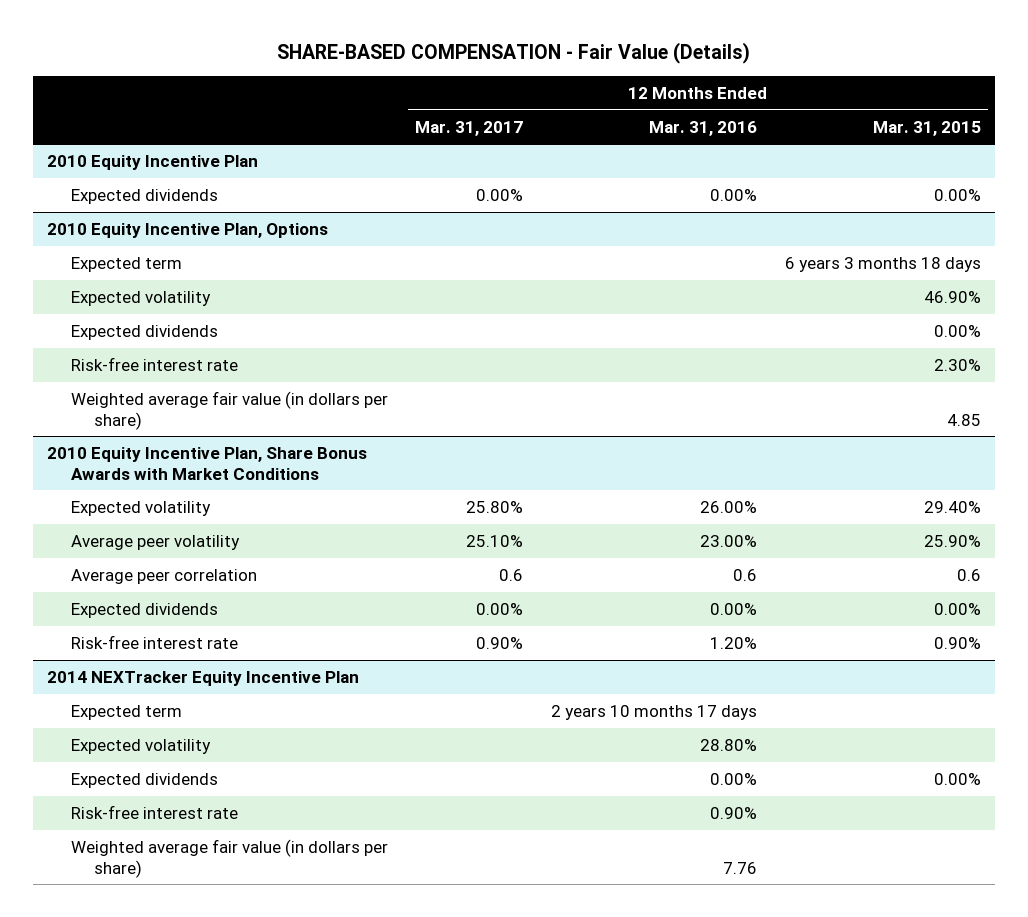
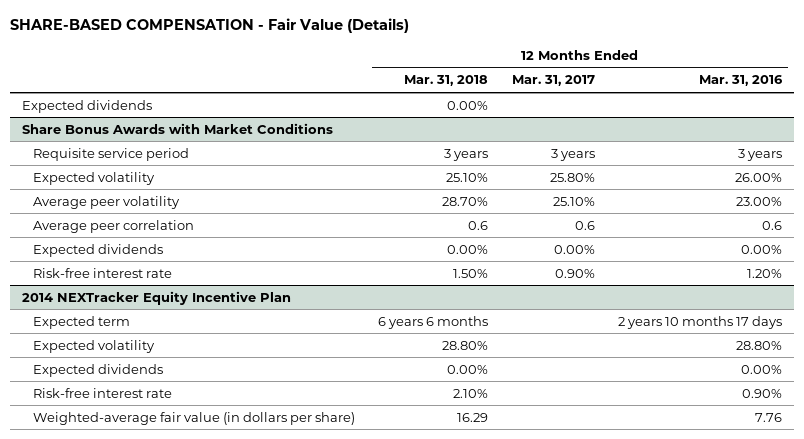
- | 12 Months Ended Mar. 31, 2017 | 12 Months Ended Mar. 31, 2016 | 12 Months Ended Mar. 31, 2015
+ | 12 Months Ended Mar. 31, 2018 | 12 Months Ended Mar. 31, 2017 | 12 Months Ended Mar. 31, 2016
- 2010 Equity Incentive Plan
- Expected dividends | 0.00% | 0.00% | 0.00%
- 2010 Equity Incentive Plan, Options
- Expected term | | | 6 years 3 months 18 days
- Expected volatility | | | 46.90%
- Risk-free interest rate | | | 2.30%
- Weighted average fair value (in dollars per share) | | | 4.85
- 2010 Equity Incentive Plan, Share Bonus Awards with Market Conditions
+ Share Bonus Awards with Market Conditions
+ Requisite service period | 3 years | 3 years | 3 years
@ 2014 NEXTracker Equity Incentive Plan
- Weighted average fair value (in dollars per share) | | 7.76 |
+ Weighted-average fair value (in dollars per share) | 16.29 | | 7.76

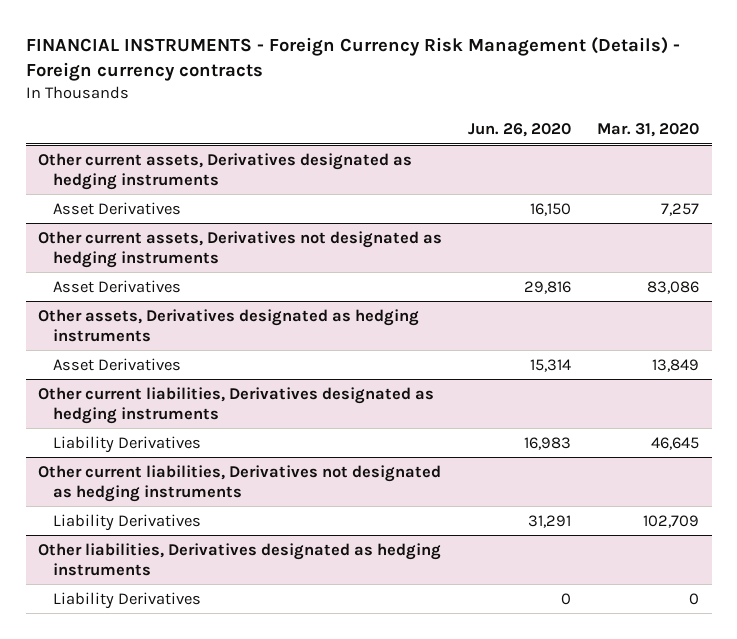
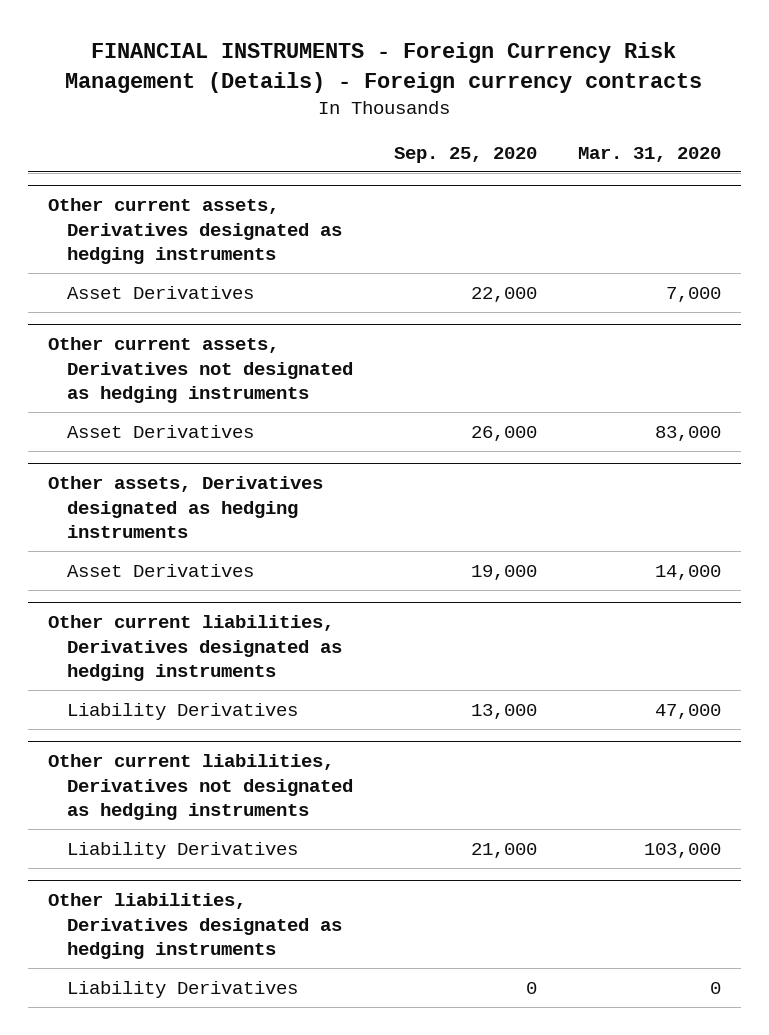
- | Jun. 26, 2020 | Mar. 31, 2020
+ | Sep. 25, 2020 | Mar. 31, 2020
@ Other current assets, Derivatives designated as hedging instruments
- Asset Derivatives | 16,150 | 7,257
+ Asset Derivatives | 22,000 | 7,000
@ Other current assets, Derivatives not designated as hedging instruments
- Asset Derivatives | 29,816 | 83,086
+ Asset Derivatives | 26,000 | 83,000
@ Other assets, Derivatives designated as hedging instruments
- Asset Derivatives | 15,314 | 13,849
+ Asset Derivatives | 19,000 | 14,000
@ Other current liabilities, Derivatives designated as hedging instruments
- Liability Derivatives | 16,983 | 46,645
+ Liability Derivatives | 13,000 | 47,000
@ Other current liabilities, Derivatives not designated as hedging instruments
- Liability Derivatives | 31,291 | 102,709
+ Liability Derivatives | 21,000 | 103,000

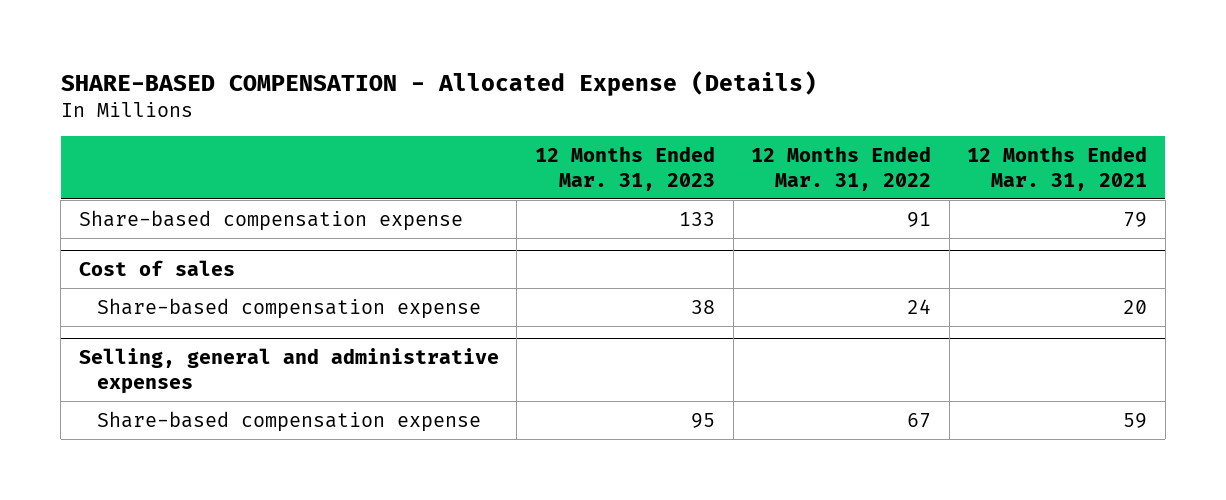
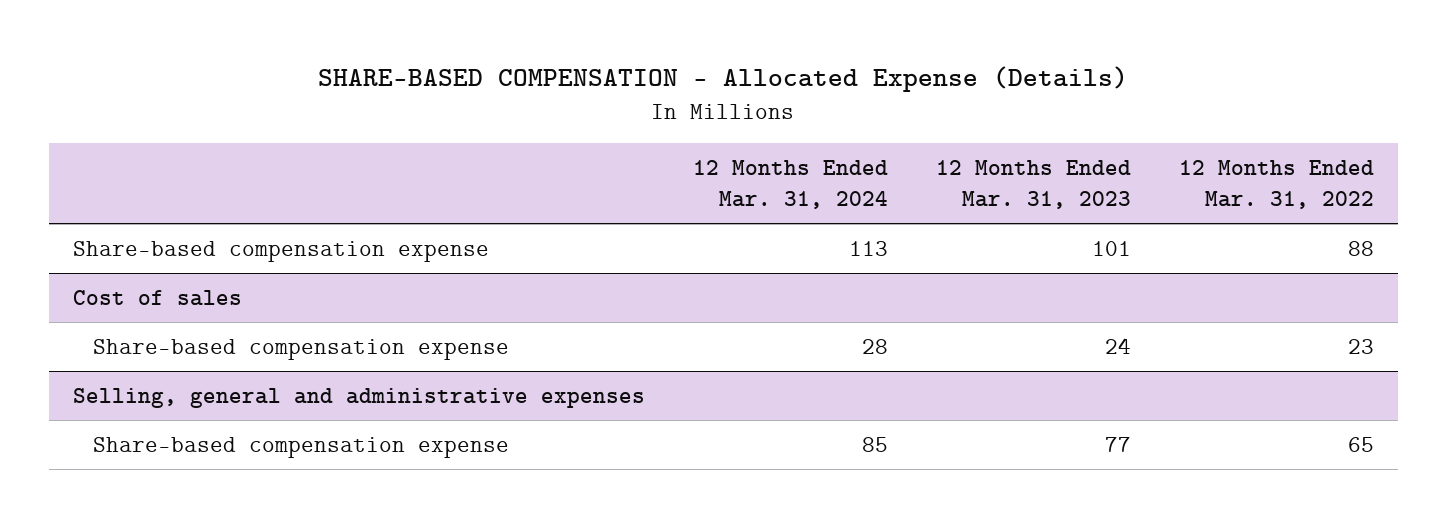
- | 12 Months Ended Mar. 31, 2023 | 12 Months Ended Mar. 31, 2022 | 12 Months Ended Mar. 31, 2021
+ | 12 Months Ended Mar. 31, 2024 | 12 Months Ended Mar. 31, 2023 | 12 Months Ended Mar. 31, 2022
- Share-based compensation expense | 133 | 91 | 79
+ Share-based compensation expense | 113 | 101 | 88
@ Cost of sales
- Share-based compensation expense | 38 | 24 | 20
+ Share-based compensation expense | 28 | 24 | 23
@ Selling, general and administrative expenses
- Share-based compensation expense | 95 | 67 | 59
+ Share-based compensation expense | 85 | 77 | 65

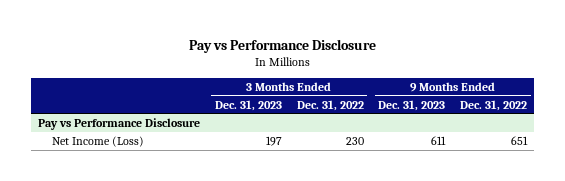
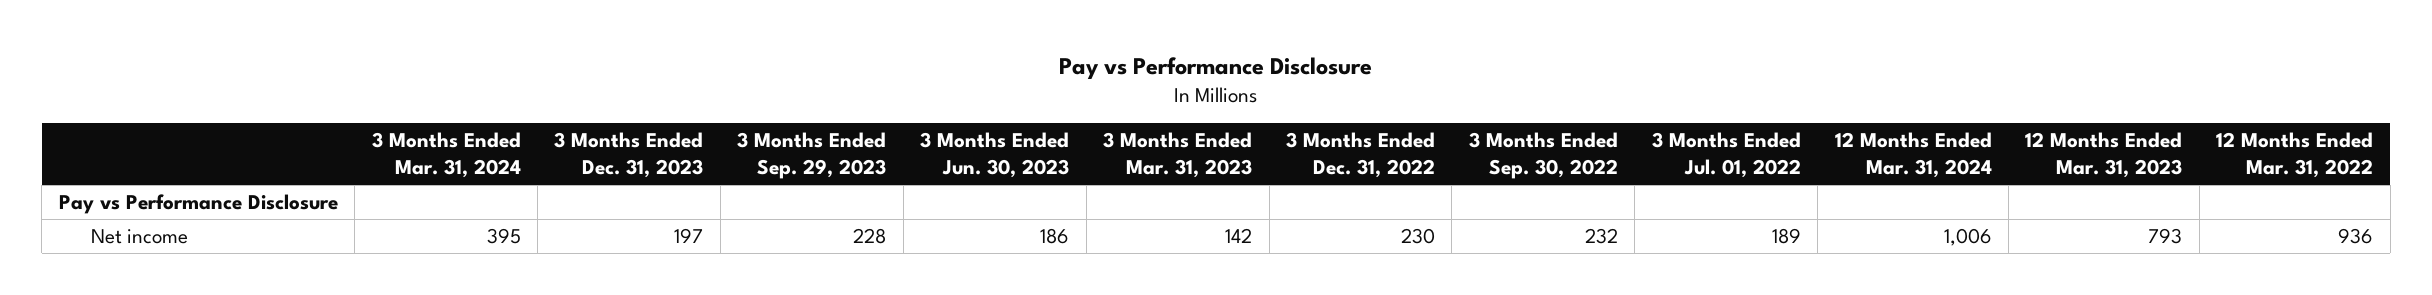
- | 3 Months Ended Dec. 31, 2023 | 3 Months Ended Dec. 31, 2022 | 9 Months Ended Dec. 31, 2023 | 9 Months Ended Dec. 31, 2022
+ | 3 Months Ended Mar. 31, 2024 | 3 Months Ended Dec. 31, 2023 | 3 Months Ended Sep. 29, 2023 | 3 Months Ended Jun. 30, 2023 | 3 Months Ended Mar. 31, 2023 | 3 Months Ended Dec. 31, 2022 | 3 Months Ended Sep. 30, 2022 | 3 Months Ended Jul. 01, 2022 | 12 Months Ended Mar. 31, 2024 | 12 Months Ended Mar. 31, 2023 | 12 Months Ended Mar. 31, 2022
- Net Income (Loss) | 197 | 230 | 611 | 651
+ Net income | 395 | 197 | 228 | 186 | 142 | 230 | 232 | 189 | 1,006 | 793 | 936

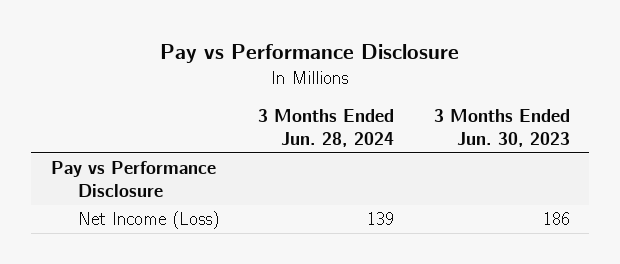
- | 3 Months Ended Mar. 31, 2024 | 3 Months Ended Dec. 31, 2023 | 3 Months Ended Sep. 29, 2023 | 3 Months Ended Jun. 30, 2023 | 3 Months Ended Mar. 31, 2023 | 3 Months Ended Dec. 31, 2022 | 3 Months Ended Sep. 30, 2022 | 3 Months Ended Jul. 01, 2022 | 12 Months Ended Mar. 31, 2024 | 12 Months Ended Mar. 31, 2023 | 12 Months Ended Mar. 31, 2022
+ | 3 Months Ended Jun. 28, 2024 | 3 Months Ended Jun. 30, 2023
- Net income | 395 | 197 | 228 | 186 | 142 | 230 | 232 | 189 | 1,006 | 793 | 936
+ Net Income (Loss) | 139 | 186

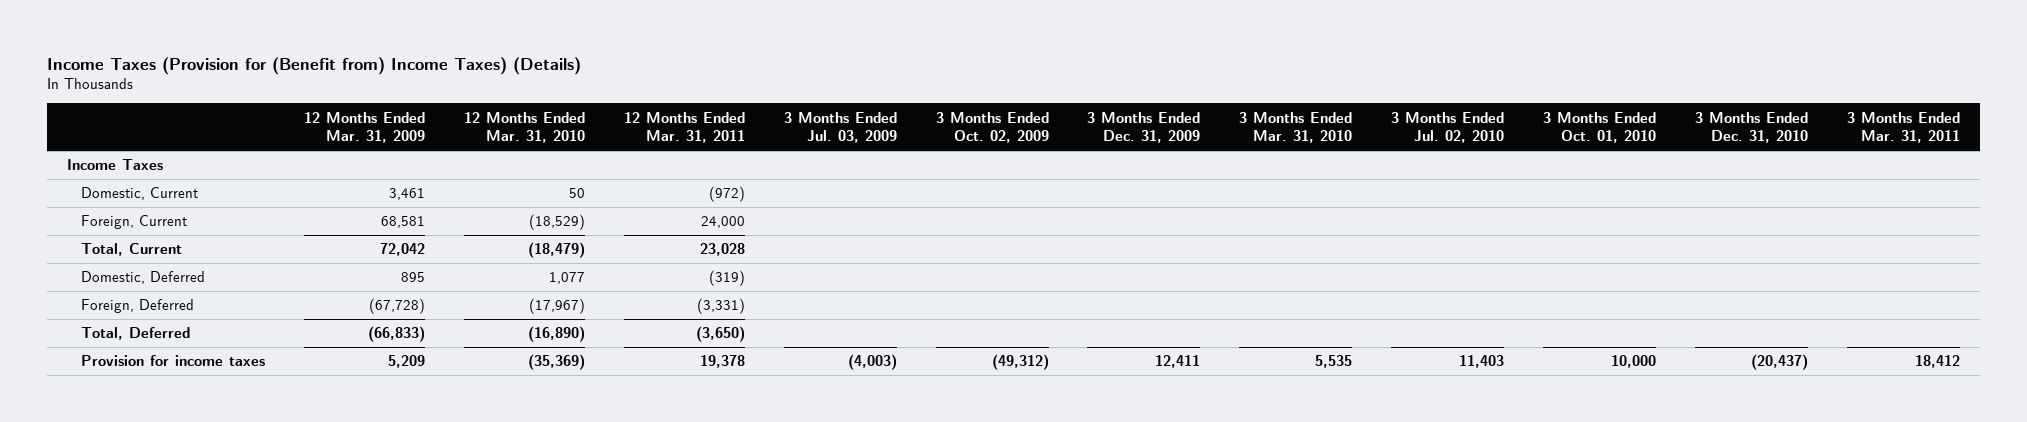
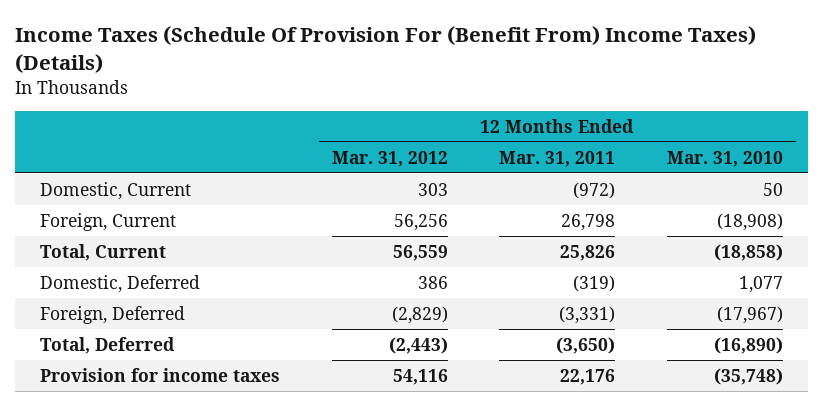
- Income Taxes (Provision for (Benefit from) Income Taxes) (Details)
+ Income Taxes (Schedule Of Provision For (Benefit From) Income Taxes) (Details)
- | 12 Months Ended Mar. 31, 2009 | 12 Months Ended Mar. 31, 2010 | 12 Months Ended Mar. 31, 2011 | 3 Months Ended Jul. 03, 2009 | 3 Months Ended Oct. 02, 2009 | 3 Months Ended Dec. 31, 2009 | 3 Months Ended Mar. 31, 2010 | 3 Months Ended Jul. 02, 2010 | 3 Months Ended Oct. 01, 2010 | 3 Months Ended Dec. 31, 2010 | 3 Months Ended Mar. 31, 2011
+ | 12 Months Ended Mar. 31, 2012 | 12 Months Ended Mar. 31, 2011 | 12 Months Ended Mar. 31, 2010
- Income Taxes
- Foreign, Current | 68,581 | (18,529) | 24,000 | | | | | | | |
- Total, Current | 72,042 | (18,479) | 23,028 | | | | | | | |
+ Foreign, Current | 56,256 | 26,798 | (18,908)
+ Total, Current | 56,559 | 25,826 | (18,858)
- Provision for income taxes | 5,209 | (35,369) | 19,378 | (4,003) | (49,312) | 12,411 | 5,535 | 11,403 | 10,000 | (20,437) | 18,412
+ Provision for income taxes | 54,116 | 22,176 | (35,748)

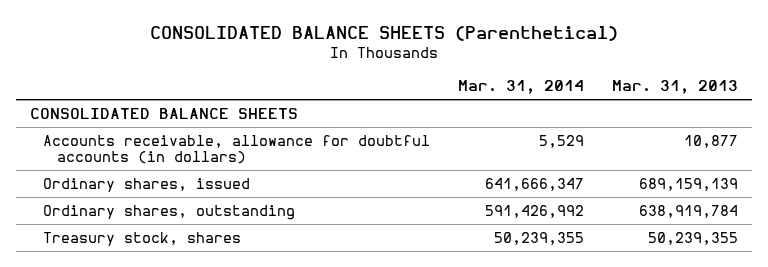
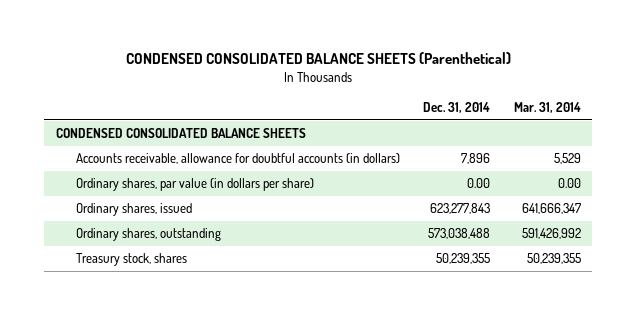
- CONSOLIDATED BALANCE SHEETS (Parenthetical)
+ CONDENSED CONSOLIDATED BALANCE SHEETS (Parenthetical)
- | Mar. 31, 2014 | Mar. 31, 2013
+ | Dec. 31, 2014 | Mar. 31, 2014
- CONSOLIDATED BALANCE SHEETS
+ CONDENSED CONSOLIDATED BALANCE SHEETS
+ Ordinary shares, par value (in dollars per share) | 0.00 | 0.00

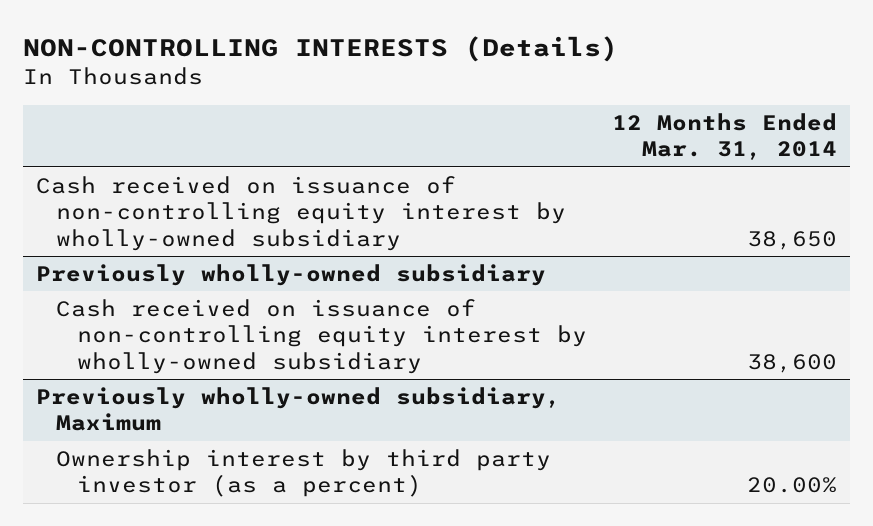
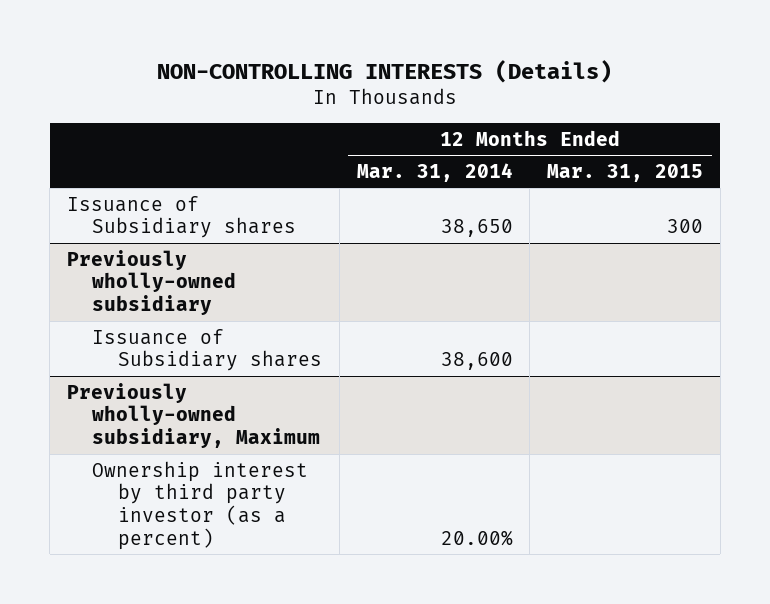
- | 12 Months Ended Mar. 31, 2014
+ | 12 Months Ended Mar. 31, 2014 | 12 Months Ended Mar. 31, 2015
- Cash received on issuance of non-controlling equity interest by wholly-owned subsidiary | 38,650
+ Issuance of Subsidiary shares | 38,650 | 300
@ Previously wholly-owned subsidiary
- Cash received on issuance of non-controlling equity interest by wholly-owned subsidiary | 38,600
+ Issuance of Subsidiary shares | 38,600 |

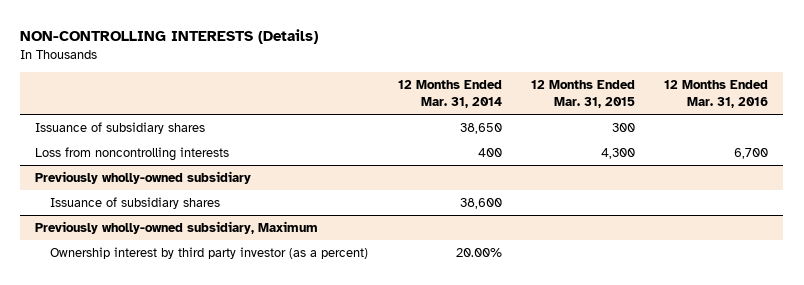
- | 12 Months Ended Mar. 31, 2014 | 12 Months Ended Mar. 31, 2015
+ | 12 Months Ended Mar. 31, 2014 | 12 Months Ended Mar. 31, 2015 | 12 Months Ended Mar. 31, 2016
- Issuance of Subsidiary shares | 38,650 | 300
+ Issuance of subsidiary shares | 38,650 | 300 |
+ Loss from noncontrolling interests | 400 | 4,300 | 6,700
@ Previously wholly-owned subsidiary
- Issuance of Subsidiary shares | 38,600 |
+ Issuance of subsidiary shares | 38,600 | |

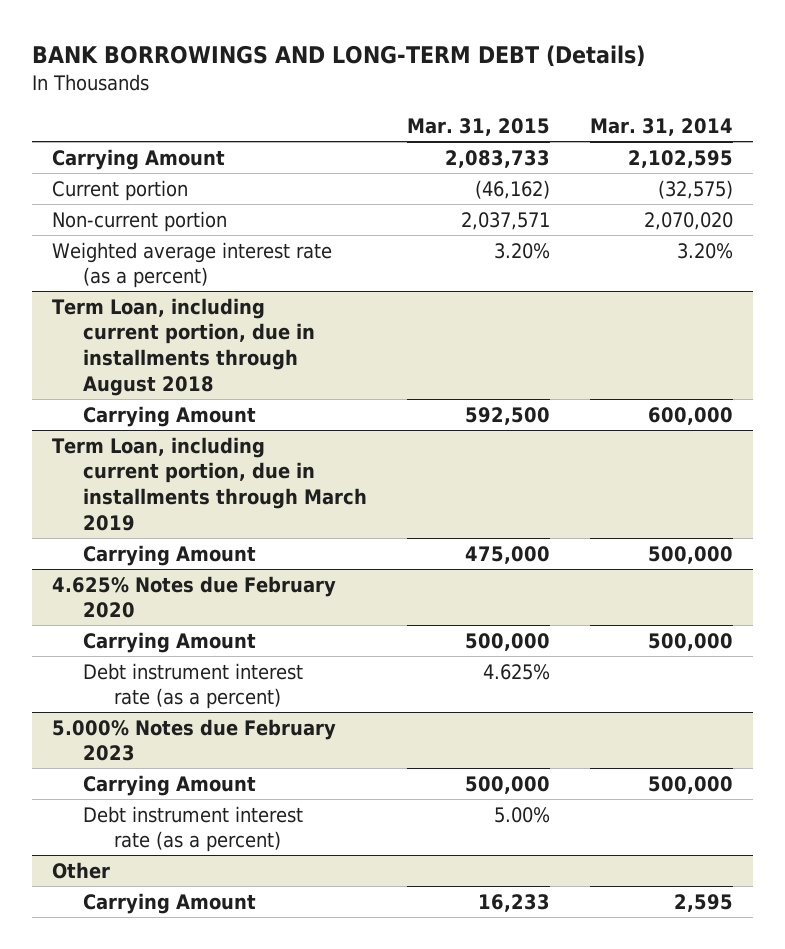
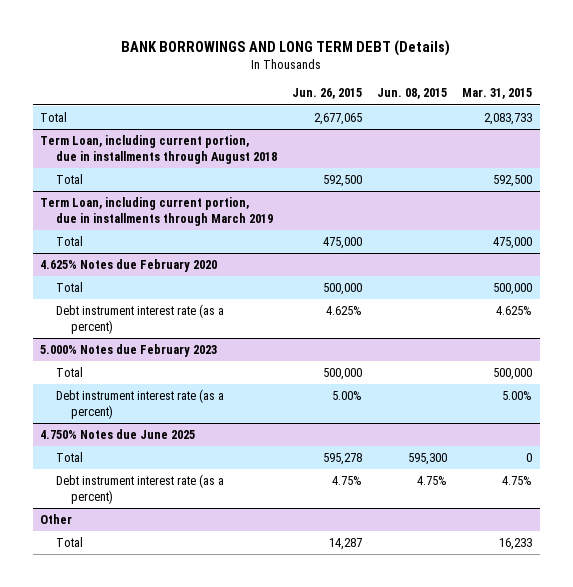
- BANK BORROWINGS AND LONG-TERM DEBT (Details)
+ BANK BORROWINGS AND LONG TERM DEBT (Details)
- | Mar. 31, 2015 | Mar. 31, 2014
+ | Jun. 26, 2015 | Jun. 08, 2015 | Mar. 31, 2015
- Carrying Amount | 2,083,733 | 2,102,595
- Current portion | (46,162) | (32,575)
- Non-current portion | 2,037,571 | 2,070,020
- Weighted average interest rate (as a percent) | 3.20% | 3.20%
+ Total | 2,677,065 | | 2,083,733
@ Term Loan, including current portion, due in installments through August 2018
- Carrying Amount | 592,500 | 600,000
+ Total | 592,500 | | 592,500
@ Term Loan, including current portion, due in installments through March 2019
- Carrying Amount | 475,000 | 500,000
+ Total | 475,000 | | 475,000
@ 4.625% Notes due February 2020
- Carrying Amount | 500,000 | 500,000
+ Total | 500,000 | | 500,000
@ 5.000% Notes due February 2023
- Carrying Amount | 500,000 | 500,000
+ Total | 500,000 | | 500,000
+ 4.750% Notes due June 2025
+ Total | 595,278 | 595,300 | 0
+ Debt instrument interest rate (as a percent) | 4.75% | 4.75% | 4.75%
@ Other
- Carrying Amount | 16,233 | 2,595
+ Total | 14,287 | | 16,233

